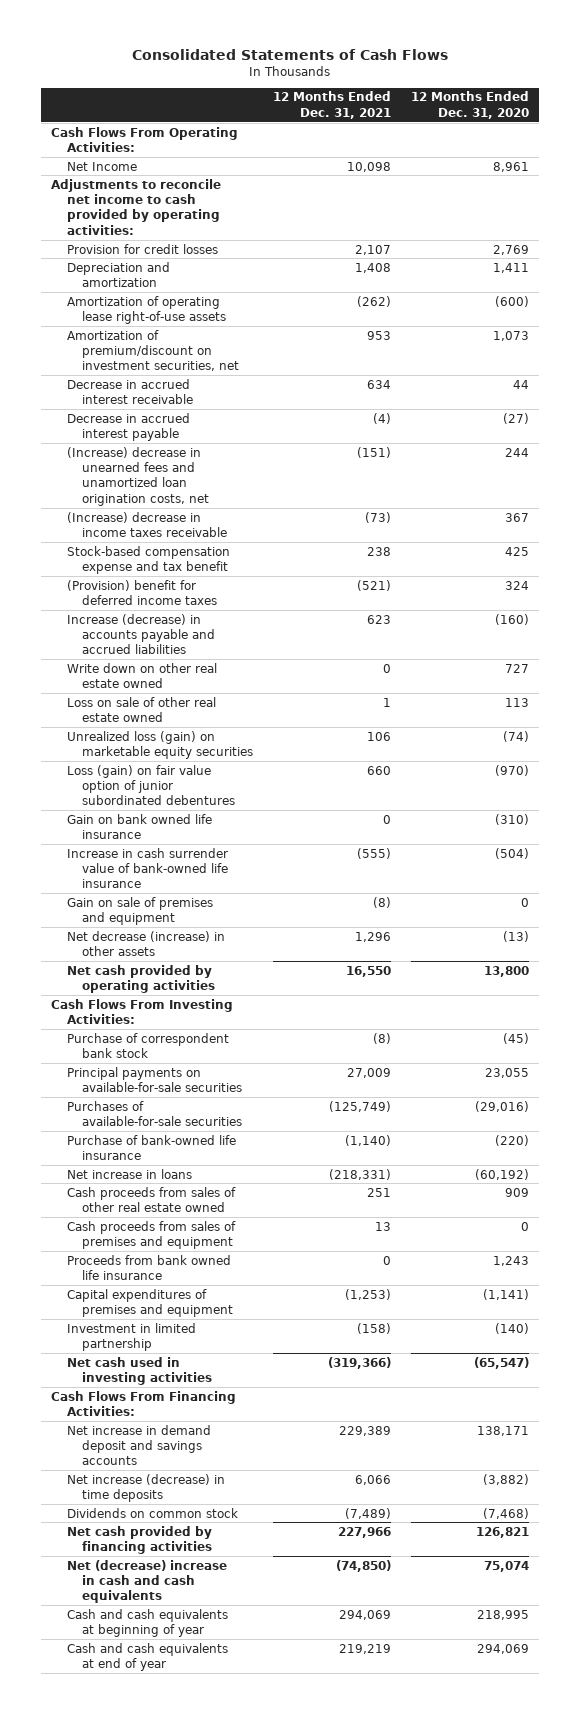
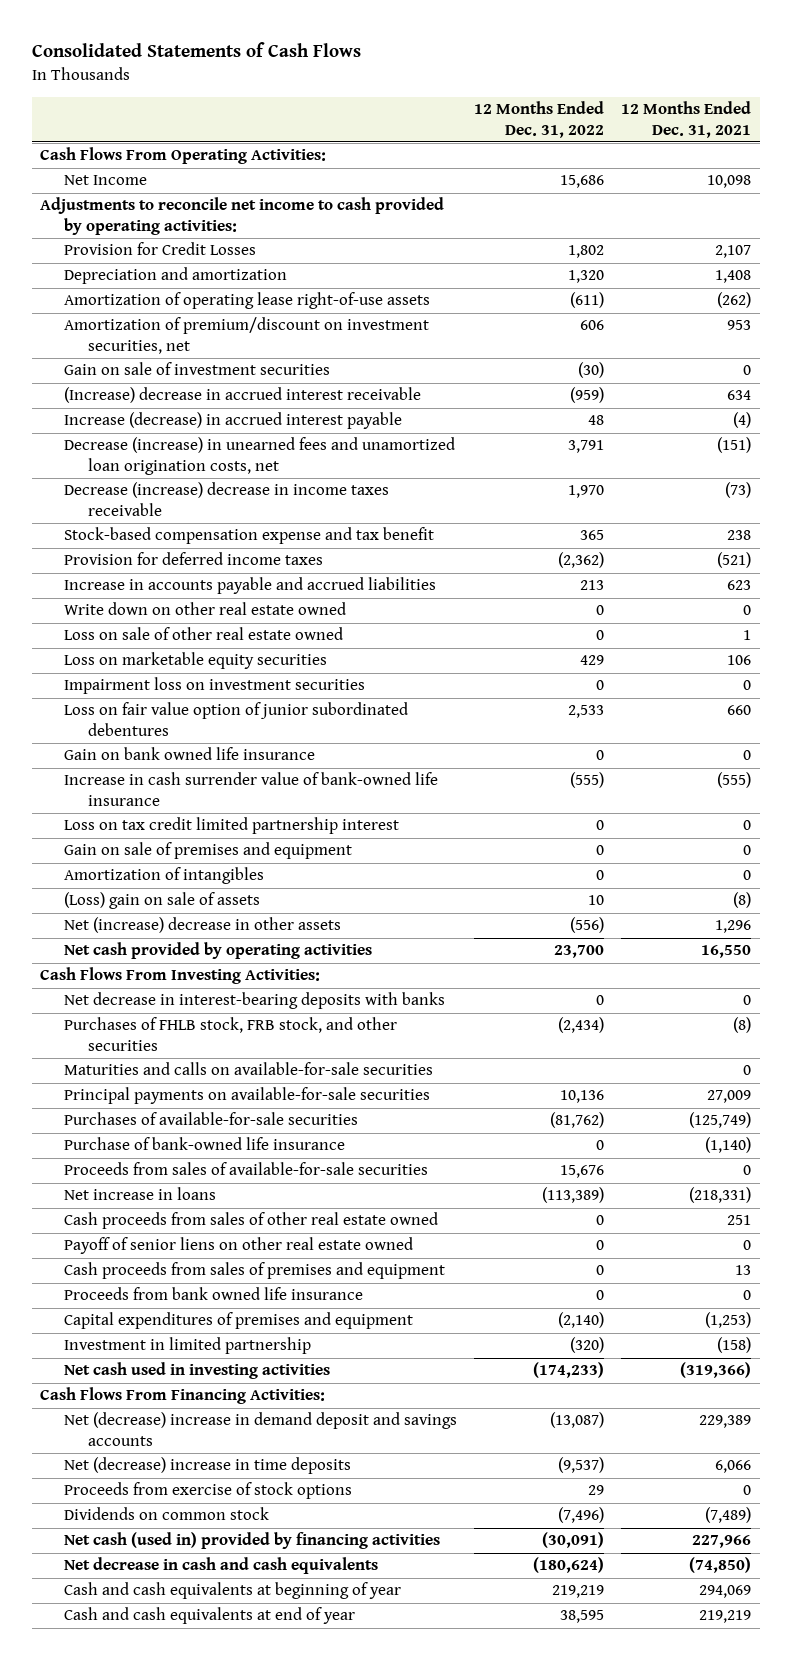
- | 12 Months Ended Dec. 31, 2021 | 12 Months Ended Dec. 31, 2020
+ | 12 Months Ended Dec. 31, 2022 | 12 Months Ended Dec. 31, 2021
- Provision for credit losses | 2,107 | 2,769
+ Provision for Credit Losses | 1,802 | 2,107
- Decrease in accrued interest receivable | 634 | 44
- Decrease in accrued interest payable | (4) | (27)
- (Increase) decrease in unearned fees and unamortized loan origination costs, net | (151) | 244
- (Increase) decrease in income taxes receivable | (73) | 367
+ Gain on sale of investment securities | (30) | 0
+ (Increase) decrease in accrued interest receivable | (959) | 634
+ Increase (decrease) in accrued interest payable | 48 | (4)
+ Decrease (increase) in unearned fees and unamortized loan origination costs, net | 3,791 | (151)
+ Decrease (increase) decrease in income taxes receivable | 1,970 | (73)
- (Provision) benefit for deferred income taxes | (521) | 324
- Increase (decrease) in accounts payable and accrued liabilities | 623 | (160)
+ Provision for deferred income taxes | (2,362) | (521)
+ Increase in accounts payable and accrued liabilities | 213 | 623
- Unrealized loss (gain) on marketable equity securities | 106 | (74)
- Loss (gain) on fair value option of junior subordinated debentures | 660 | (970)
+ Loss on marketable equity securities | 429 | 106
+ Impairment loss on investment securities | 0 | 0
+ Loss on fair value option of junior subordinated debentures | 2,533 | 660
- Gain on sale of premises and equipment | (8) | 0
- Net decrease (increase) in other assets | 1,296 | (13)
+ Loss on tax credit limited partnership interest | 0 | 0
+ Gain on sale of premises and equipment | 0 | 0
+ Amortization of intangibles | 0 | 0
+ (Loss) gain on sale of assets | 10 | (8)
+ Net (increase) decrease in other assets | (556) | 1,296
- Purchase of correspondent bank stock | (8) | (45)
+ Net decrease in interest-bearing deposits with banks | 0 | 0
+ Purchases of FHLB stock, FRB stock, and other securities | (2,434) | (8)
+ Maturities and calls on available-for-sale securities | | 0
+ Proceeds from sales of available-for-sale securities | 15,676 | 0
+ Payoff of senior liens on other real estate owned | 0 | 0
- Net increase in demand deposit and savings accounts | 229,389 | 138,171
- Net increase (decrease) in time deposits | 6,066 | (3,882)
+ Net (decrease) increase in demand deposit and savings accounts | (13,087) | 229,389
+ Net (decrease) increase in time deposits | (9,537) | 6,066
+ Proceeds from exercise of stock options | 29 | 0
- Net cash provided by financing activities | 227,966 | 126,821
- Net (decrease) increase in cash and cash equivalents | (74,850) | 75,074
+ Net cash (used in) provided by financing activities | (30,091) | 227,966
+ Net decrease in cash and cash equivalents | (180,624) | (74,850)

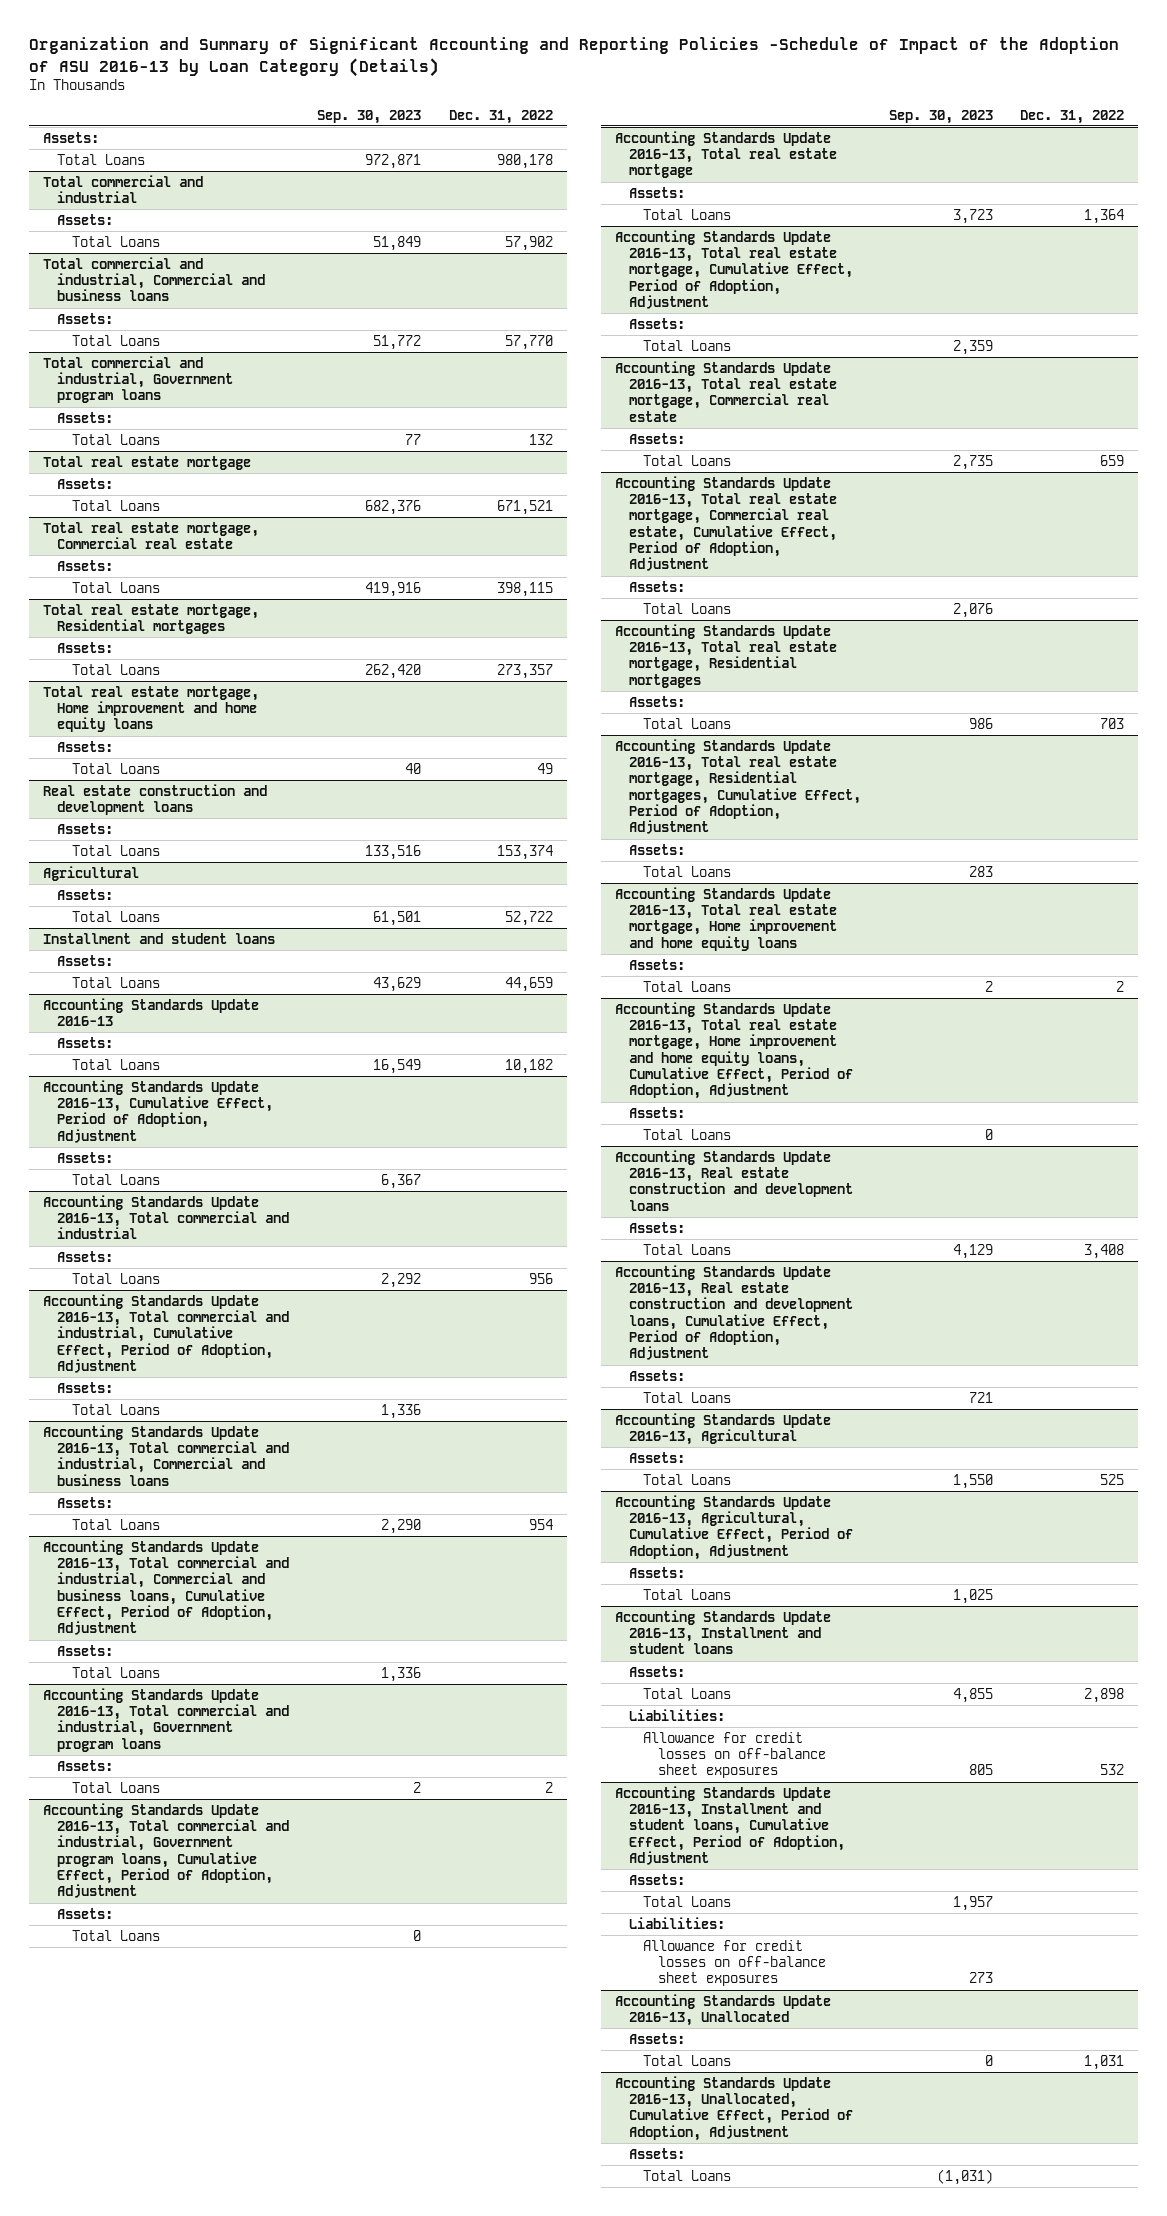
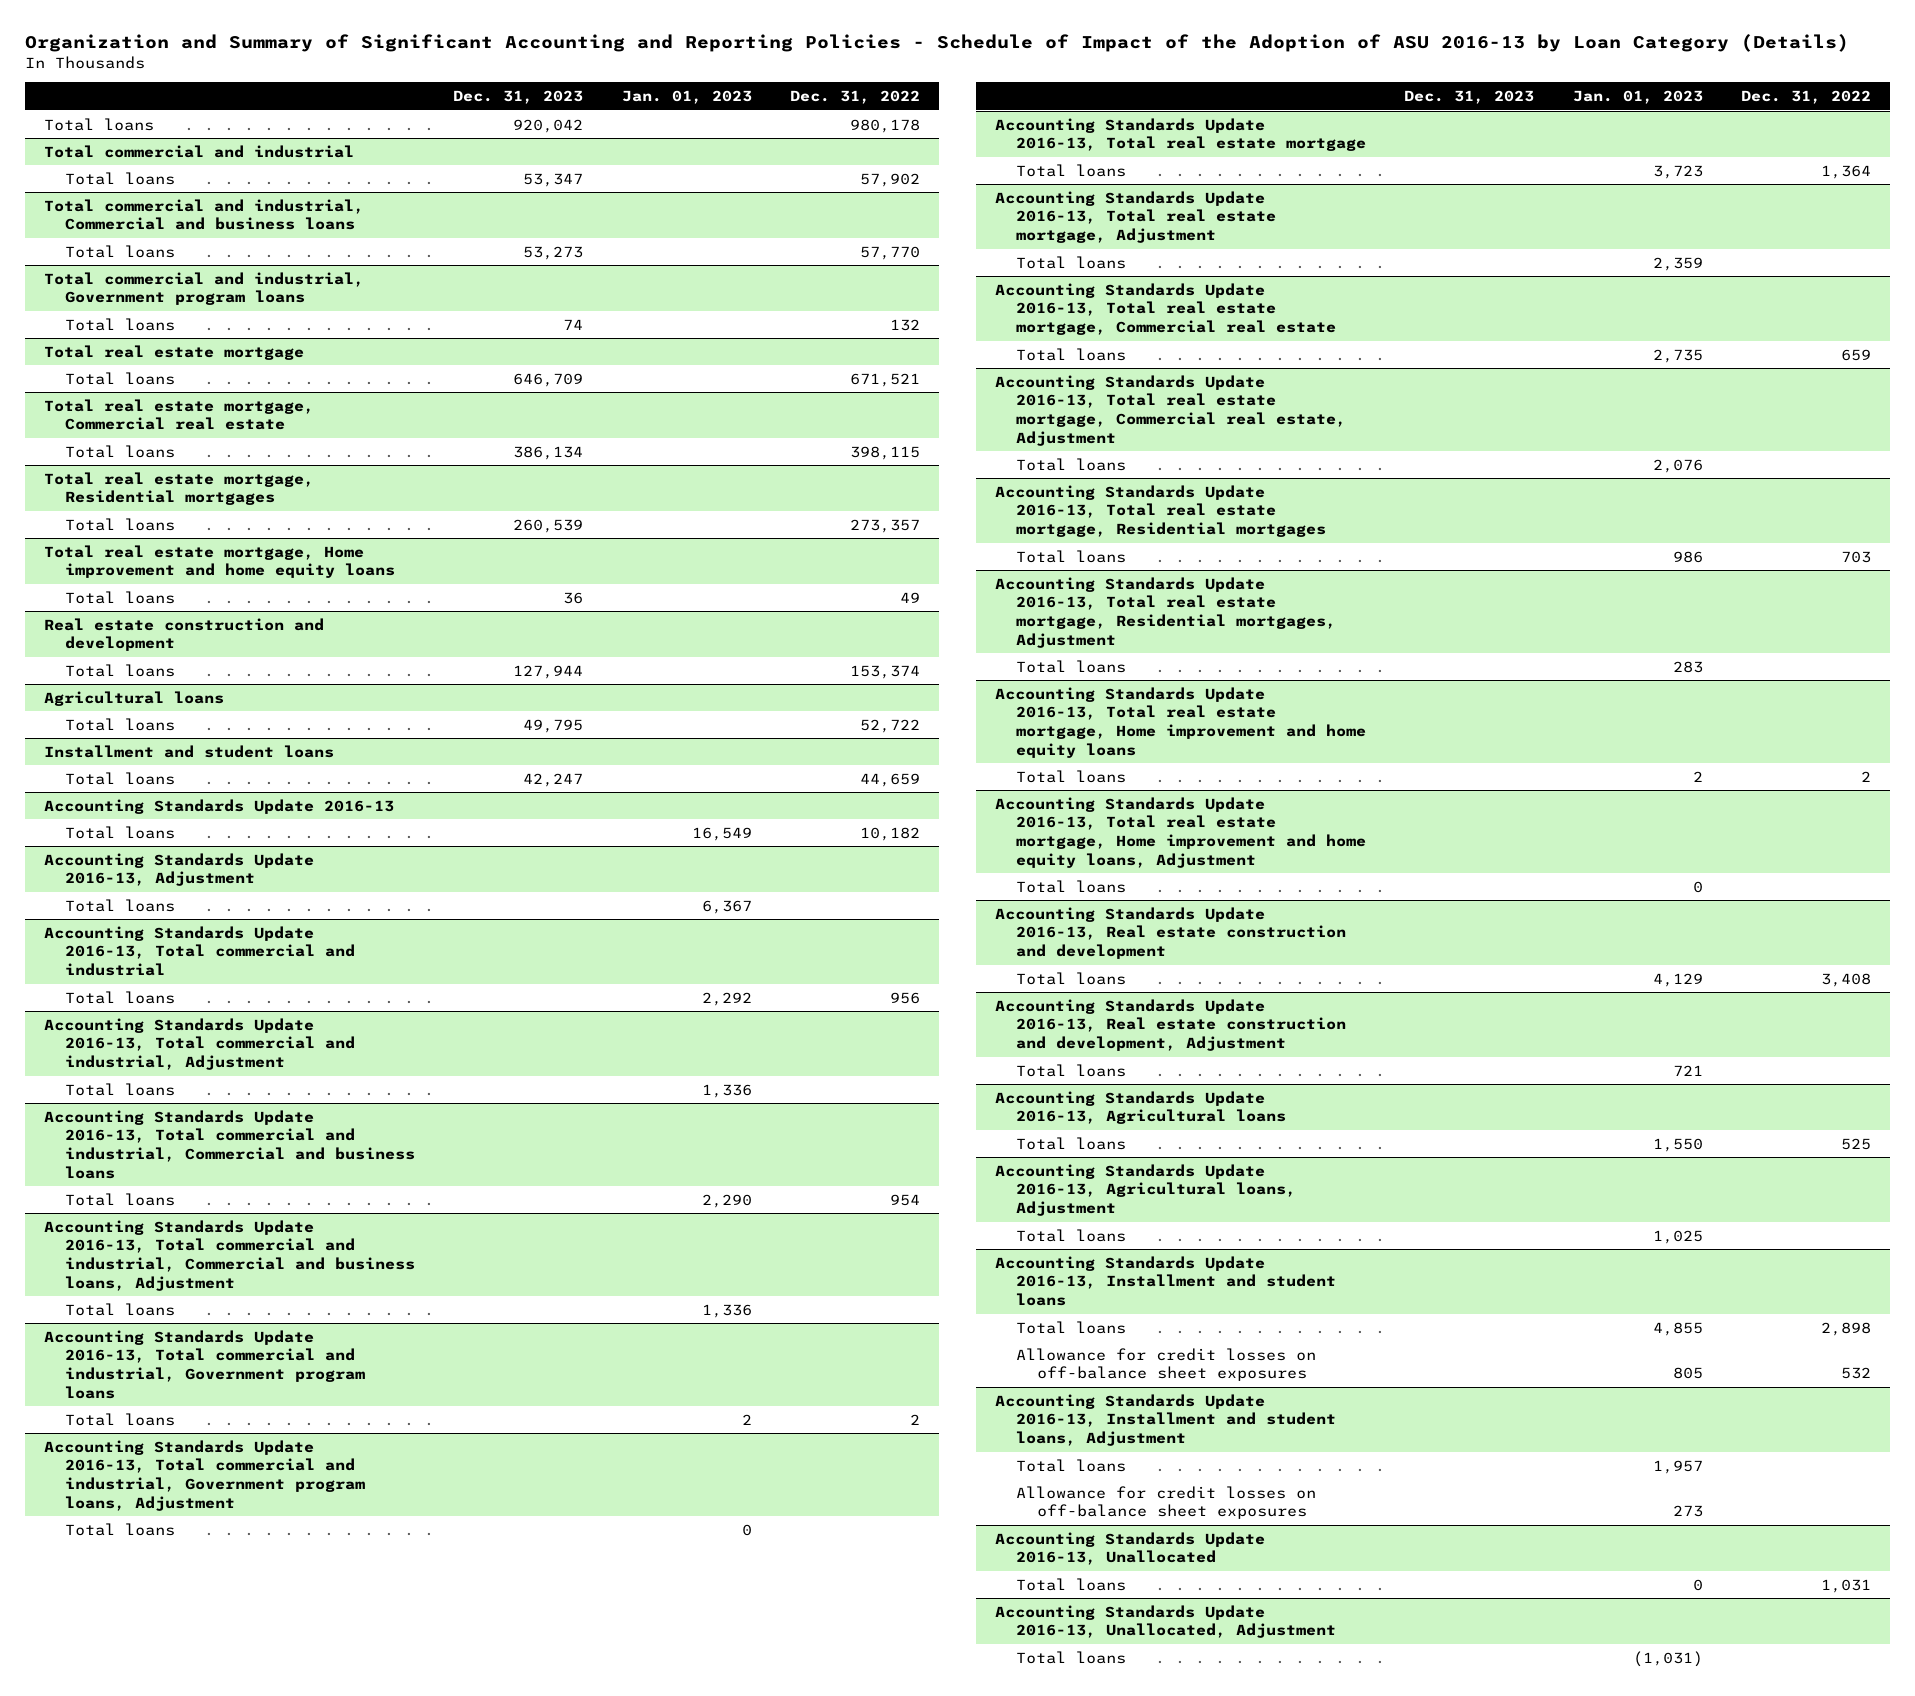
- Organization and Summary of Significant Accounting and Reporting Policies -Schedule of Impact of the Adoption of ASU 2016-13 by Loan Category (Details)
+ Organization and Summary of Significant Accounting and Reporting Policies - Schedule of Impact of the Adoption of ASU 2016-13 by Loan Category (Details)
- | Sep. 30, 2023 | Dec. 31, 2022
+ | Dec. 31, 2023 | Jan. 01, 2023 | Dec. 31, 2022
- Assets:
- Total Loans | 972,871 | 980,178
+ Total loans | 920,042 | | 980,178
@ Total commercial and industrial
- Assets:
- Total Loans | 51,849 | 57,902
+ Total loans | 53,347 | | 57,902
@ Total commercial and industrial, Commercial and business loans
- Assets:
- Total Loans | 51,772 | 57,770
+ Total loans | 53,273 | | 57,770
@ Total commercial and industrial, Government program loans
- Assets:
- Total Loans | 77 | 132
+ Total loans | 74 | | 132
@ Total real estate mortgage
- Assets:
- Total Loans | 682,376 | 671,521
+ Total loans | 646,709 | | 671,521
@ Total real estate mortgage, Commercial real estate
- Assets:
- Total Loans | 419,916 | 398,115
+ Total loans | 386,134 | | 398,115
@ Total real estate mortgage, Residential mortgages
- Assets:
- Total Loans | 262,420 | 273,357
+ Total loans | 260,539 | | 273,357
@ Total real estate mortgage, Home improvement and home equity loans
- Assets:
- Total Loans | 40 | 49
- Real estate construction and development loans
- Assets:
- Total Loans | 133,516 | 153,374
- Agricultural
- Assets:
- Total Loans | 61,501 | 52,722
@ Total real estate mortgage, Home improvement and home equity loans
+ Total loans | 36 | | 49
+ Real estate construction and development
+ Total loans | 127,944 | | 153,374
+ Agricultural loans
+ Total loans | 49,795 | | 52,722
@ Installment and student loans
- Assets:
- Total Loans | 43,629 | 44,659
+ Total loans | 42,247 | | 44,659
@ Accounting Standards Update 2016-13
- Assets:
- Total Loans | 16,549 | 10,182
- Accounting Standards Update 2016-13, Cumulative Effect, Period of Adoption, Adjustment
- Assets:
- Total Loans | 6,367 |
@ Accounting Standards Update 2016-13
+ Total loans | | 16,549 | 10,182
+ Accounting Standards Update 2016-13, Adjustment
+ Total loans | | 6,367 |
@ Accounting Standards Update 2016-13, Total commercial and industrial
- Assets:
- Total Loans | 2,292 | 956
- Accounting Standards Update 2016-13, Total commercial and industrial, Cumulative Effect, Period of Adoption, Adjustment
- Assets:
- Total Loans | 1,336 |
@ Accounting Standards Update 2016-13, Total commercial and industrial
+ Total loans | | 2,292 | 956
+ Accounting Standards Update 2016-13, Total commercial and industrial, Adjustment
+ Total loans | | 1,336 |
@ Accounting Standards Update 2016-13, Total commercial and industrial, Commercial and business loans
- Assets:
- Total Loans | 2,290 | 954
- Accounting Standards Update 2016-13, Total commercial and industrial, Commercial and business loans, Cumulative Effect, Period of Adoption, Adjustment
- Assets:
- Total Loans | 1,336 |
@ Accounting Standards Update 2016-13, Total commercial and industrial, Commercial and business loans
+ Total loans | | 2,290 | 954
+ Accounting Standards Update 2016-13, Total commercial and industrial, Commercial and business loans, Adjustment
+ Total loans | | 1,336 |
@ Accounting Standards Update 2016-13, Total commercial and industrial, Government program loans
- Assets:
- Total Loans | 2 | 2
- Accounting Standards Update 2016-13, Total commercial and industrial, Government program loans, Cumulative Effect, Period of Adoption, Adjustment
- Assets:
- Total Loans | 0 |
@ Accounting Standards Update 2016-13, Total commercial and industrial, Government program loans
+ Total loans | | 2 | 2
+ Accounting Standards Update 2016-13, Total commercial and industrial, Government program loans, Adjustment
+ Total loans | | 0 |
@ Accounting Standards Update 2016-13, Total real estate mortgage
- Assets:
- Total Loans | 3,723 | 1,364
- Accounting Standards Update 2016-13, Total real estate mortgage, Cumulative Effect, Period of Adoption, Adjustment
- Assets:
- Total Loans | 2,359 |
@ Accounting Standards Update 2016-13, Total real estate mortgage
+ Total loans | | 3,723 | 1,364
+ Accounting Standards Update 2016-13, Total real estate mortgage, Adjustment
+ Total loans | | 2,359 |
@ Accounting Standards Update 2016-13, Total real estate mortgage, Commercial real estate
- Assets:
- Total Loans | 2,735 | 659
- Accounting Standards Update 2016-13, Total real estate mortgage, Commercial real estate, Cumulative Effect, Period of Adoption, Adjustment
- Assets:
- Total Loans | 2,076 |
@ Accounting Standards Update 2016-13, Total real estate mortgage, Commercial real estate
+ Total loans | | 2,735 | 659
+ Accounting Standards Update 2016-13, Total real estate mortgage, Commercial real estate, Adjustment
+ Total loans | | 2,076 |
@ Accounting Standards Update 2016-13, Total real estate mortgage, Residential mortgages
- Assets:
- Total Loans | 986 | 703
- Accounting Standards Update 2016-13, Total real estate mortgage, Residential mortgages, Cumulative Effect, Period of Adoption, Adjustment
- Assets:
- Total Loans | 283 |
@ Accounting Standards Update 2016-13, Total real estate mortgage, Residential mortgages
+ Total loans | | 986 | 703
+ Accounting Standards Update 2016-13, Total real estate mortgage, Residential mortgages, Adjustment
+ Total loans | | 283 |
@ Accounting Standards Update 2016-13, Total real estate mortgage, Home improvement and home equity loans
- Assets:
- Total Loans | 2 | 2
- Accounting Standards Update 2016-13, Total real estate mortgage, Home improvement and home equity loans, Cumulative Effect, Period of Adoption, Adjustment
- Assets:
- Total Loans | 0 |
- Accounting Standards Update 2016-13, Real estate construction and development loans
- Assets:
- Total Loans | 4,129 | 3,408
- Accounting Standards Update 2016-13, Real estate construction and development loans, Cumulative Effect, Period of Adoption, Adjustment
- Assets:
- Total Loans | 721 |
- Accounting Standards Update 2016-13, Agricultural
- Assets:
- Total Loans | 1,550 | 525
- Accounting Standards Update 2016-13, Agricultural, Cumulative Effect, Period of Adoption, Adjustment
- Assets:
- Total Loans | 1,025 |
@ Accounting Standards Update 2016-13, Total real estate mortgage, Home improvement and home equity loans
+ Total loans | | 2 | 2
+ Accounting Standards Update 2016-13, Total real estate mortgage, Home improvement and home equity loans, Adjustment
+ Total loans | | 0 |
+ Accounting Standards Update 2016-13, Real estate construction and development
+ Total loans | | 4,129 | 3,408
+ Accounting Standards Update 2016-13, Real estate construction and development, Adjustment
+ Total loans | | 721 |
+ Accounting Standards Update 2016-13, Agricultural loans
+ Total loans | | 1,550 | 525
+ Accounting Standards Update 2016-13, Agricultural loans, Adjustment
+ Total loans | | 1,025 |
@ Accounting Standards Update 2016-13, Installment and student loans
- Assets:
- Total Loans | 4,855 | 2,898
- Liabilities:
+ Total loans | | 4,855 | 2,898
- Accounting Standards Update 2016-13, Installment and student loans, Cumulative Effect, Period of Adoption, Adjustment
- Assets:
- Total Loans | 1,957 |
- Liabilities:
+ Accounting Standards Update 2016-13, Installment and student loans, Adjustment
+ Total loans | | 1,957 |
@ Accounting Standards Update 2016-13, Unallocated
- Assets:
- Total Loans | 0 | 1,031
- Accounting Standards Update 2016-13, Unallocated, Cumulative Effect, Period of Adoption, Adjustment
- Assets:
- Total Loans | (1,031) |
@ Accounting Standards Update 2016-13, Unallocated
+ Total loans | | 0 | 1,031
+ Accounting Standards Update 2016-13, Unallocated, Adjustment
+ Total loans | | (1,031) |

